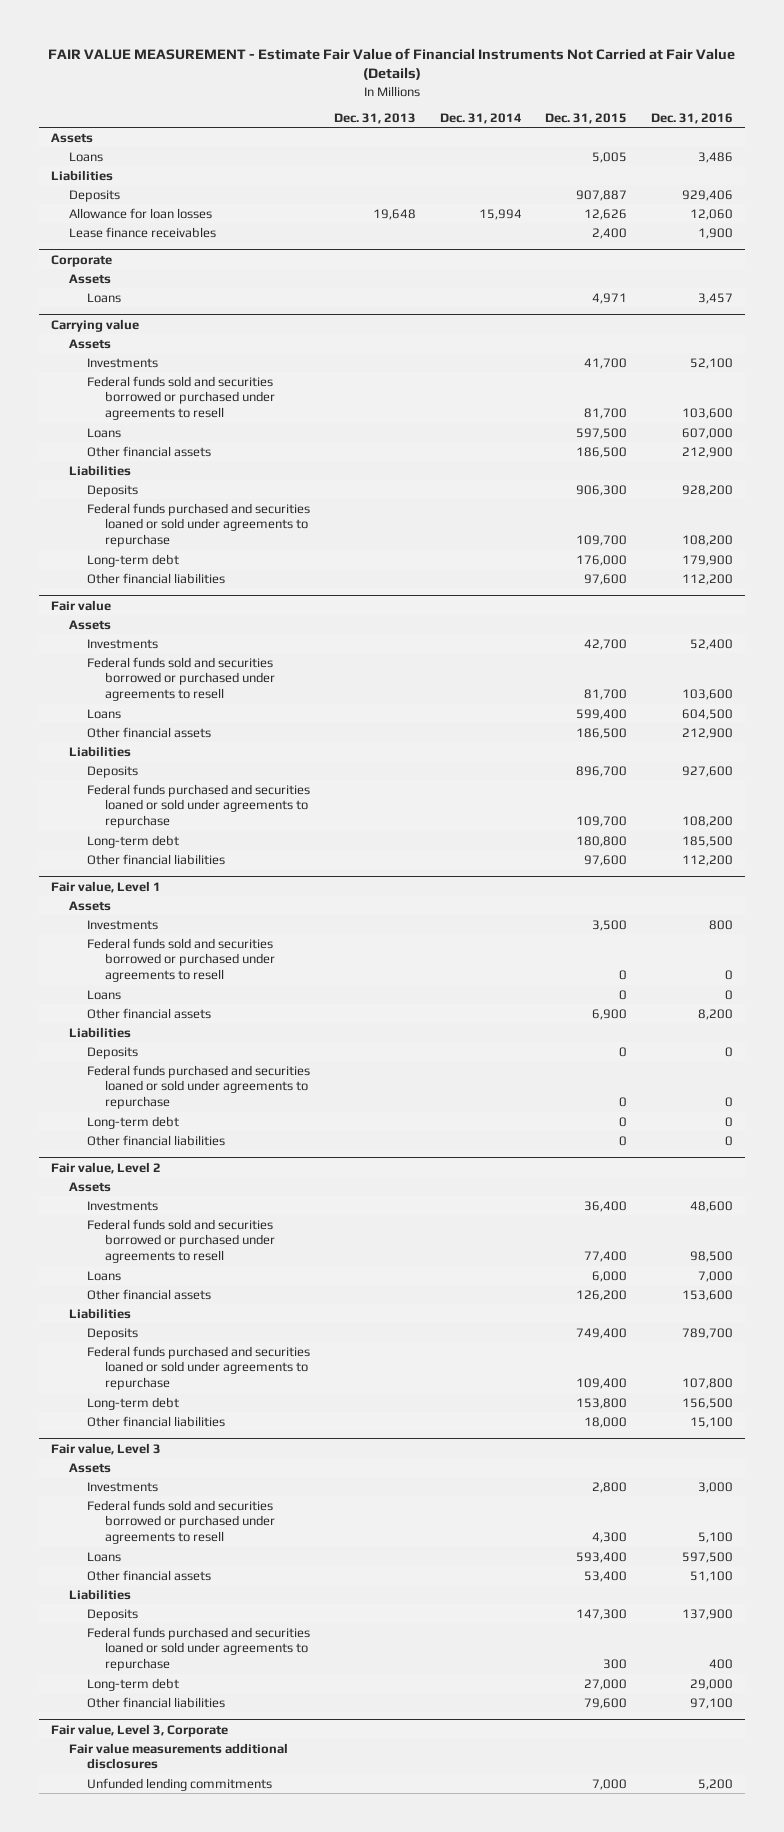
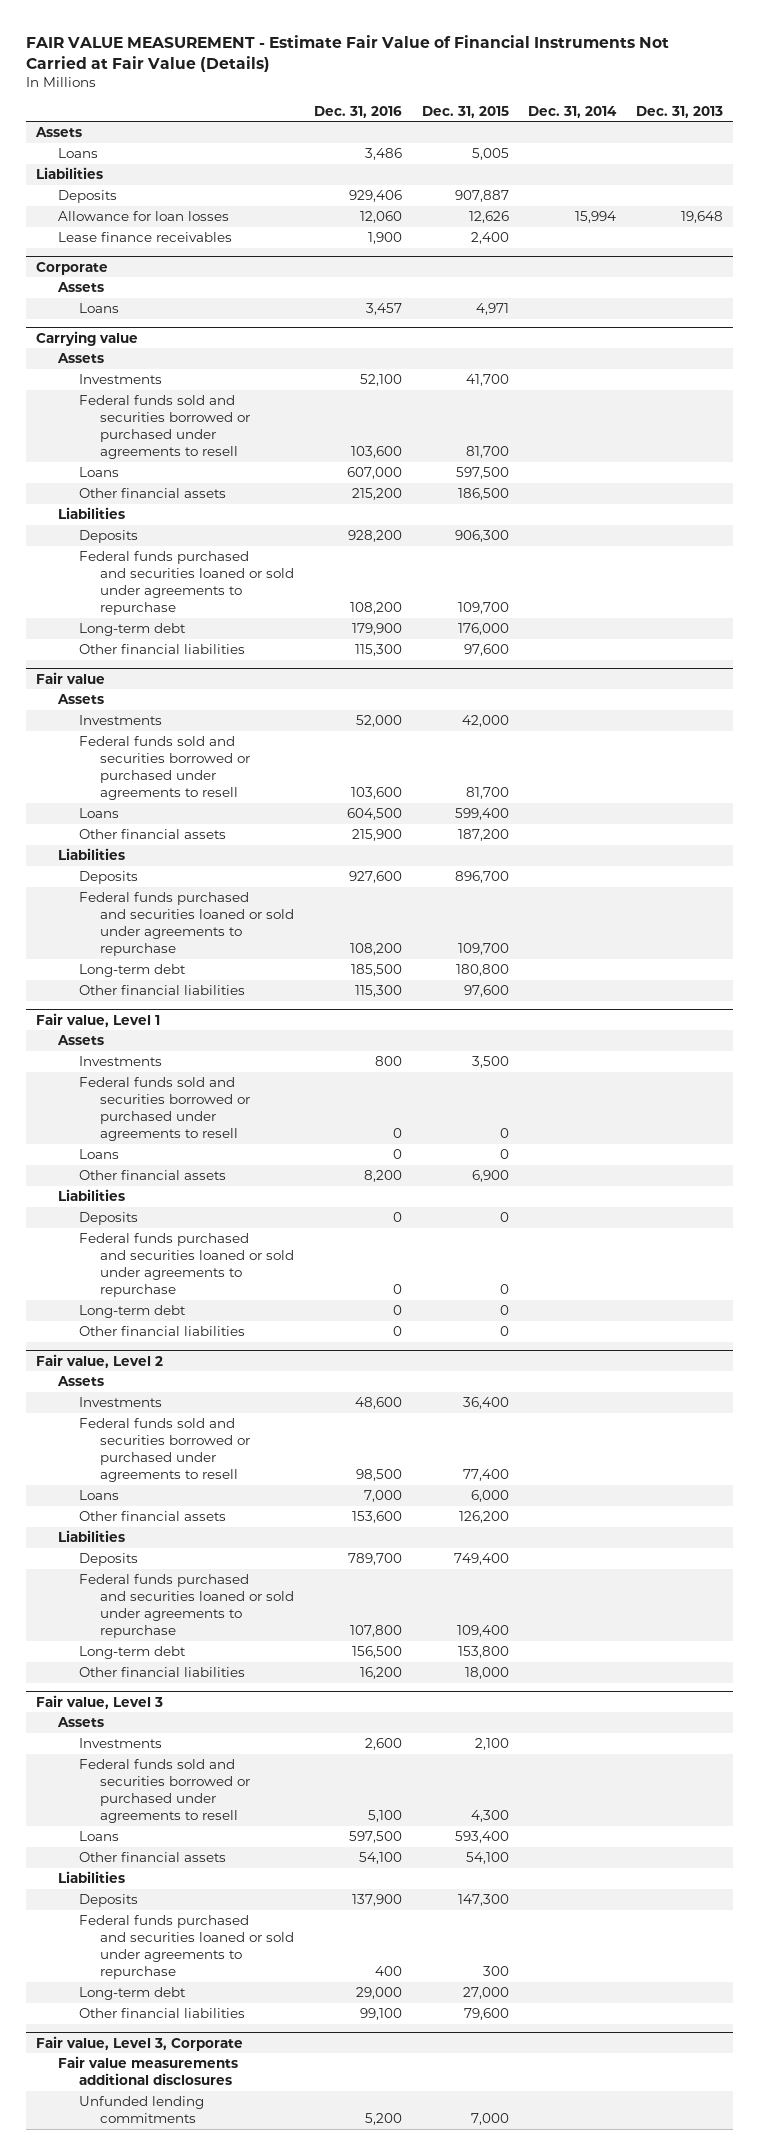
- | Dec. 31, 2013 | Dec. 31, 2014 | Dec. 31, 2015 | Dec. 31, 2016
+ | Dec. 31, 2016 | Dec. 31, 2015 | Dec. 31, 2014 | Dec. 31, 2013
@ Carrying value
- Other financial assets | | | 186,500 | 212,900
+ Other financial assets | 215,200 | 186,500 | |
- Other financial liabilities | | | 97,600 | 112,200
+ Other financial liabilities | 115,300 | 97,600 | |
@ Fair value
- Investments | | | 42,700 | 52,400
+ Investments | 52,000 | 42,000 | |
- Other financial assets | | | 186,500 | 212,900
+ Other financial assets | 215,900 | 187,200 | |
- Other financial liabilities | | | 97,600 | 112,200
+ Other financial liabilities | 115,300 | 97,600 | |
@ Fair value, Level 2
- Other financial liabilities | | | 18,000 | 15,100
+ Other financial liabilities | 16,200 | 18,000 | |
@ Fair value, Level 3
- Investments | | | 2,800 | 3,000
+ Investments | 2,600 | 2,100 | |
- Other financial assets | | | 53,400 | 51,100
+ Other financial assets | 54,100 | 54,100 | |
- Other financial liabilities | | | 79,600 | 97,100
+ Other financial liabilities | 99,100 | 79,600 | |

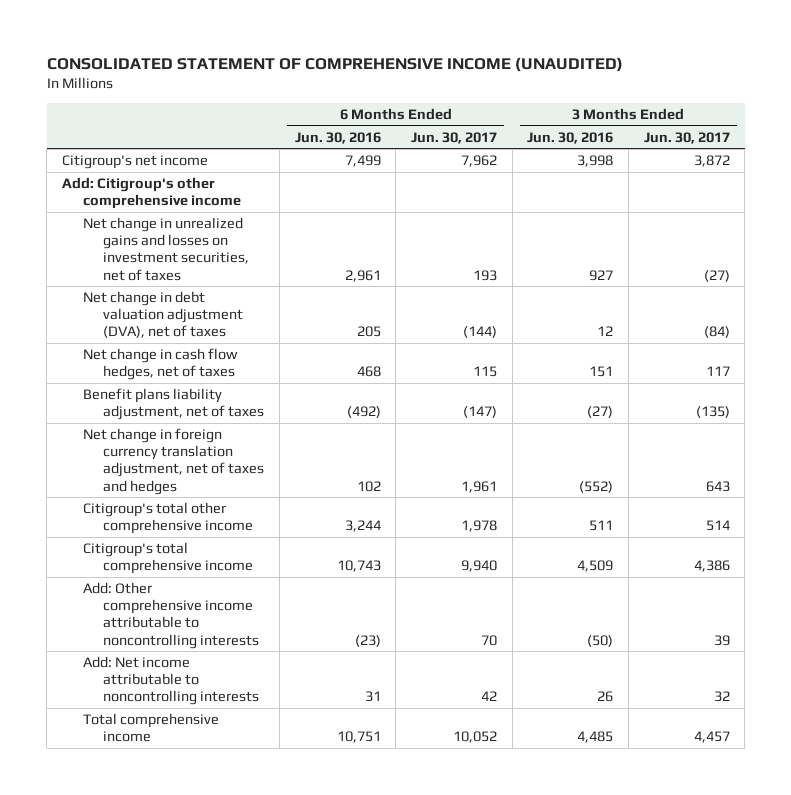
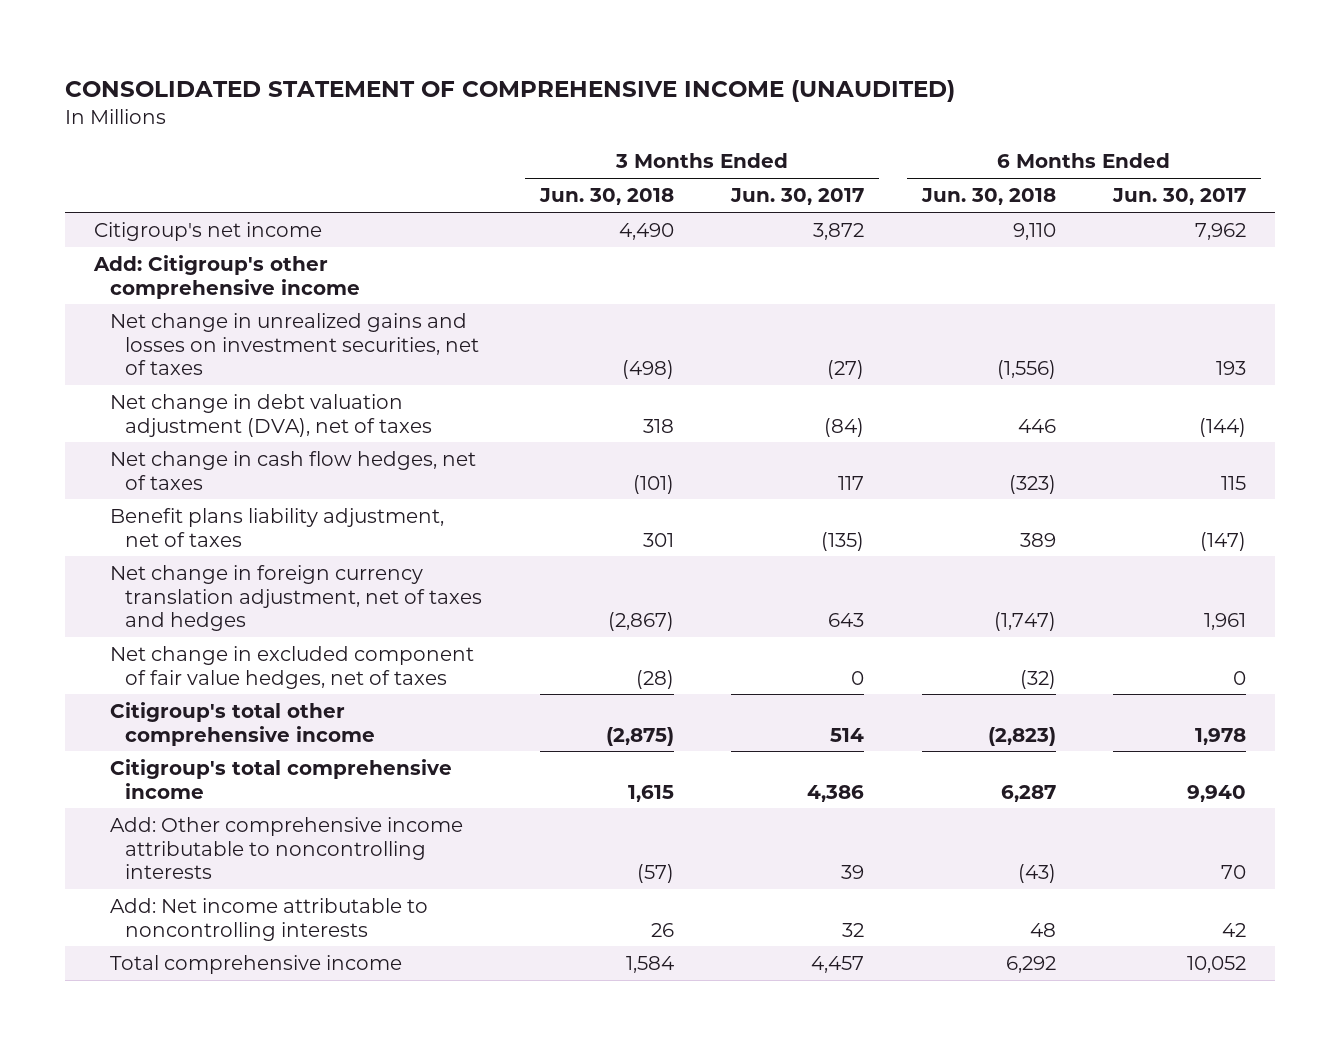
- | 6 Months Ended Jun. 30, 2016 | 6 Months Ended Jun. 30, 2017 | 3 Months Ended Jun. 30, 2016 | 3 Months Ended Jun. 30, 2017
+ | 3 Months Ended Jun. 30, 2018 | 3 Months Ended Jun. 30, 2017 | 6 Months Ended Jun. 30, 2018 | 6 Months Ended Jun. 30, 2017
+ Net change in excluded component of fair value hedges, net of taxes | (28) | 0 | (32) | 0

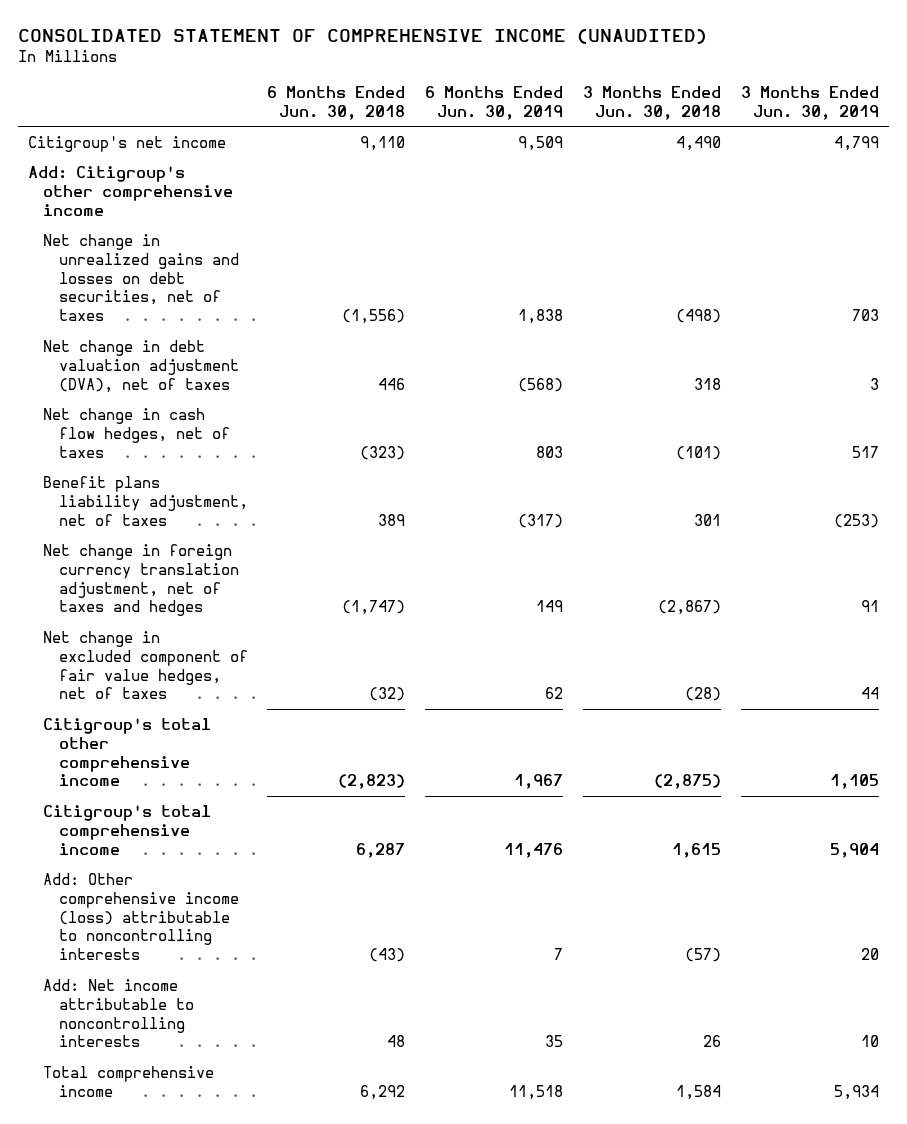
- | 3 Months Ended Jun. 30, 2018 | 3 Months Ended Jun. 30, 2017 | 6 Months Ended Jun. 30, 2018 | 6 Months Ended Jun. 30, 2017
+ | 6 Months Ended Jun. 30, 2018 | 6 Months Ended Jun. 30, 2019 | 3 Months Ended Jun. 30, 2018 | 3 Months Ended Jun. 30, 2019
- Net change in unrealized gains and losses on investment securities, net of taxes | (498) | (27) | (1,556) | 193
+ Net change in unrealized gains and losses on debt securities, net of taxes | (1,556) | 1,838 | (498) | 703
- Add: Other comprehensive income attributable to noncontrolling interests | (57) | 39 | (43) | 70
+ Add: Other comprehensive income (loss) attributable to noncontrolling interests | (43) | 7 | (57) | 20

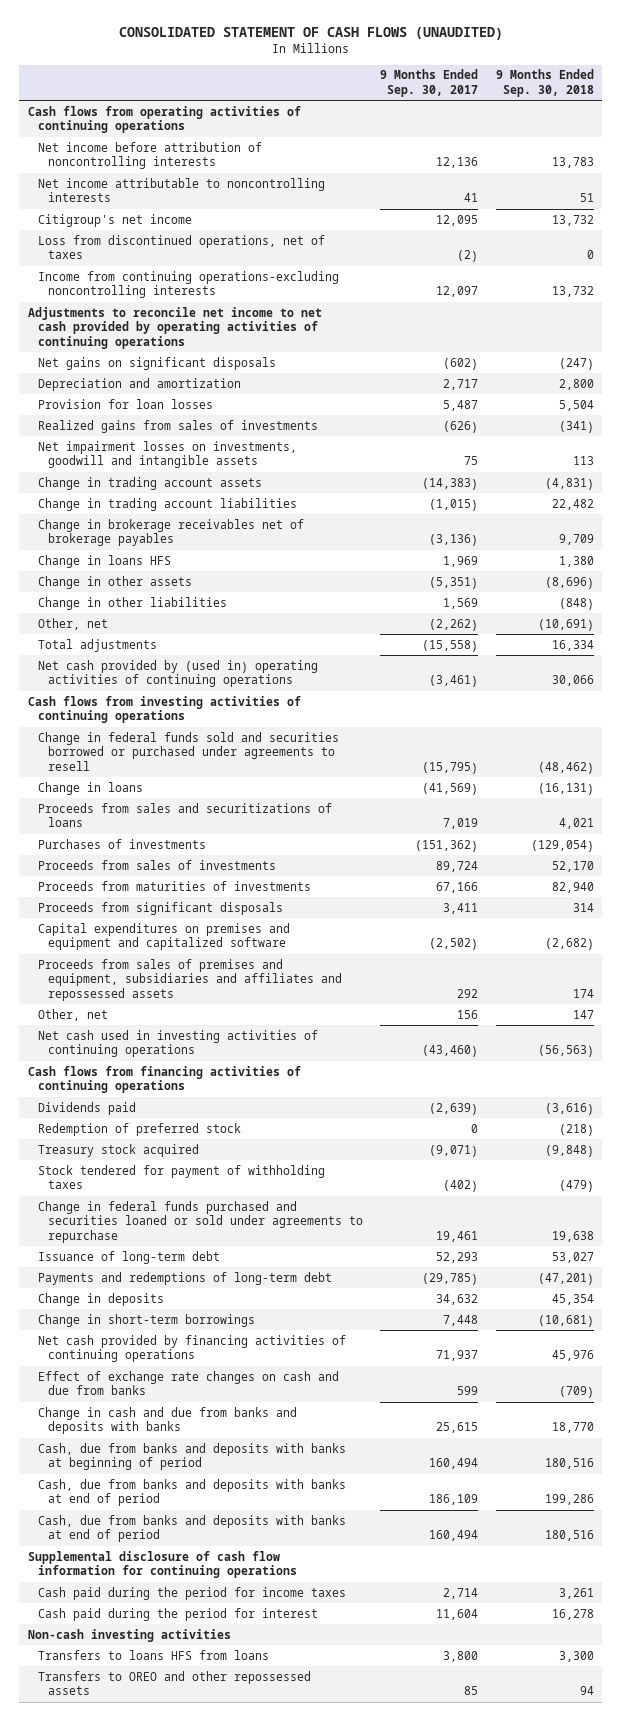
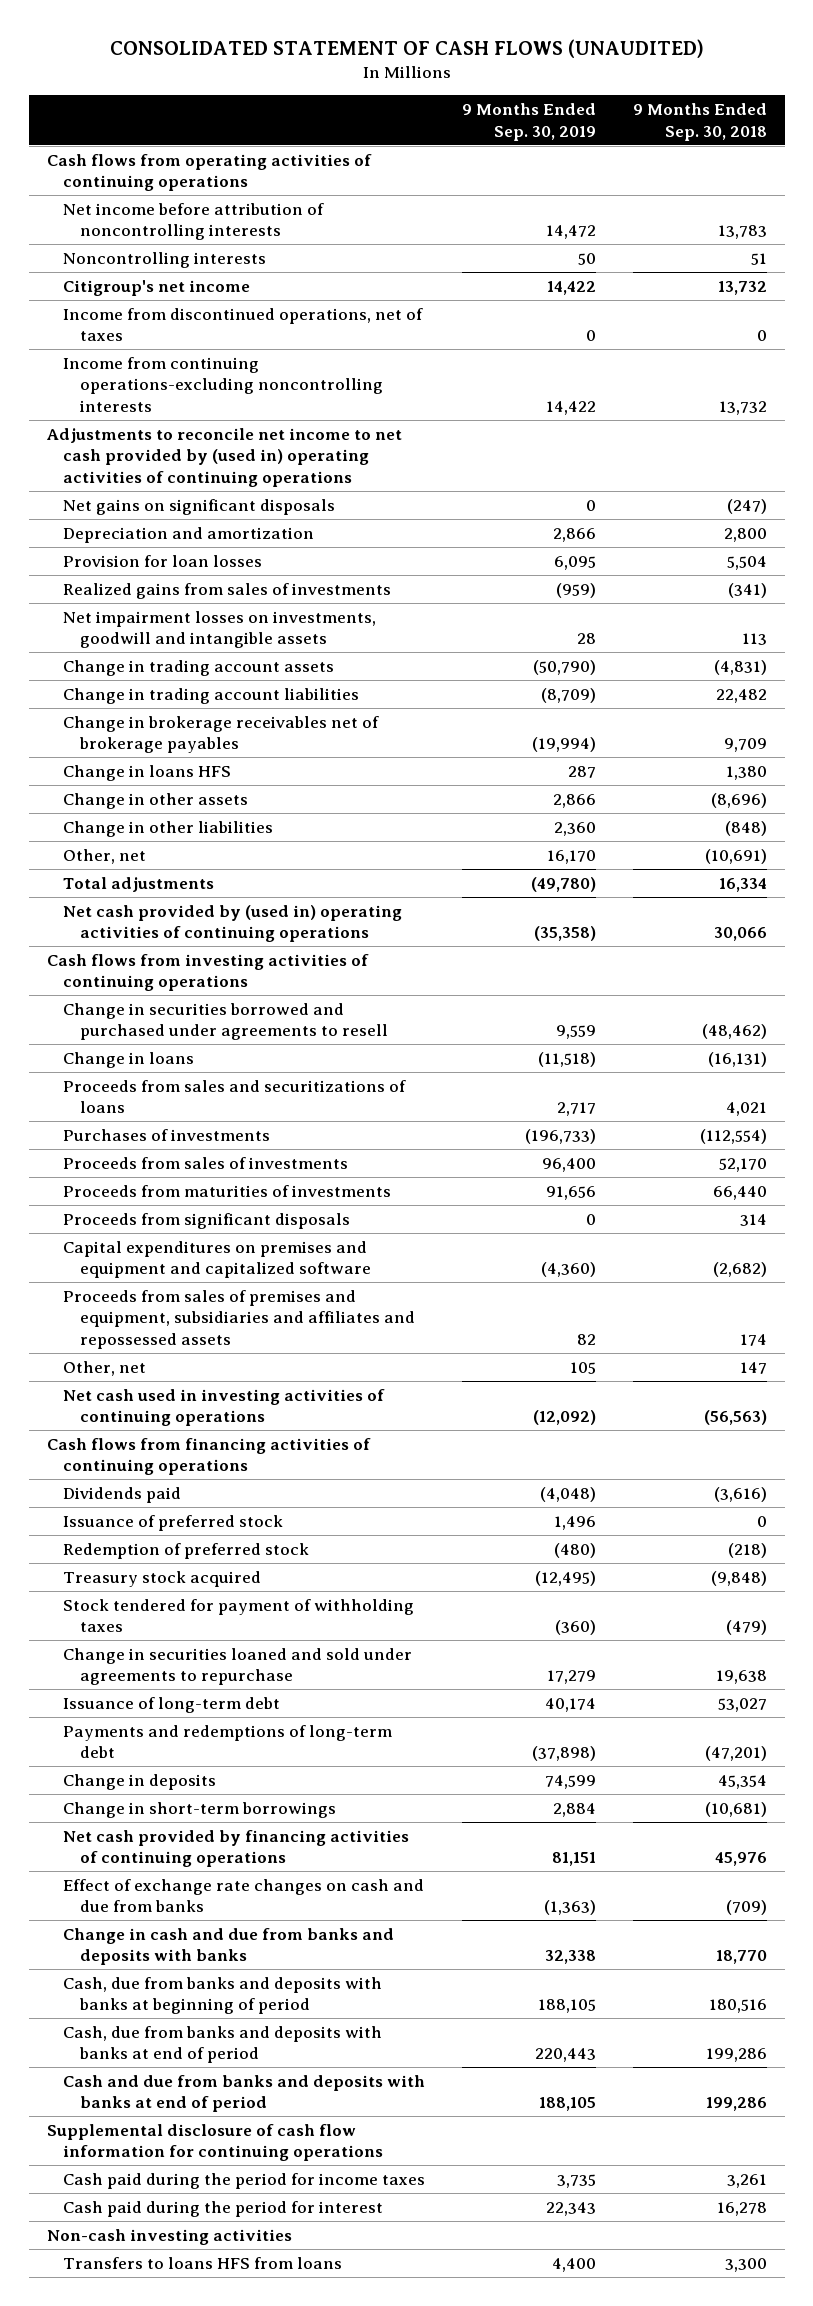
- | 9 Months Ended Sep. 30, 2017 | 9 Months Ended Sep. 30, 2018
+ | 9 Months Ended Sep. 30, 2019 | 9 Months Ended Sep. 30, 2018
- Net income attributable to noncontrolling interests | 41 | 51
+ Noncontrolling interests | 50 | 51
- Loss from discontinued operations, net of taxes | (2) | 0
+ Income from discontinued operations, net of taxes | 0 | 0
- Adjustments to reconcile net income to net cash provided by operating activities of continuing operations
+ Adjustments to reconcile net income to net cash provided by (used in) operating activities of continuing operations
- Change in federal funds sold and securities borrowed or purchased under agreements to resell | (15,795) | (48,462)
+ Change in securities borrowed and purchased under agreements to resell | 9,559 | (48,462)
- Purchases of investments | (151,362) | (129,054)
+ Purchases of investments | (196,733) | (112,554)
- Proceeds from maturities of investments | 67,166 | 82,940
+ Proceeds from maturities of investments | 91,656 | 66,440
+ Issuance of preferred stock | 1,496 | 0
- Change in federal funds purchased and securities loaned or sold under agreements to repurchase | 19,461 | 19,638
+ Change in securities loaned and sold under agreements to repurchase | 17,279 | 19,638
- Cash, due from banks and deposits with banks at end of period | 160,494 | 180,516
+ Cash and due from banks and deposits with banks at end of period | 188,105 | 199,286
- Transfers to OREO and other repossessed assets | 85 | 94

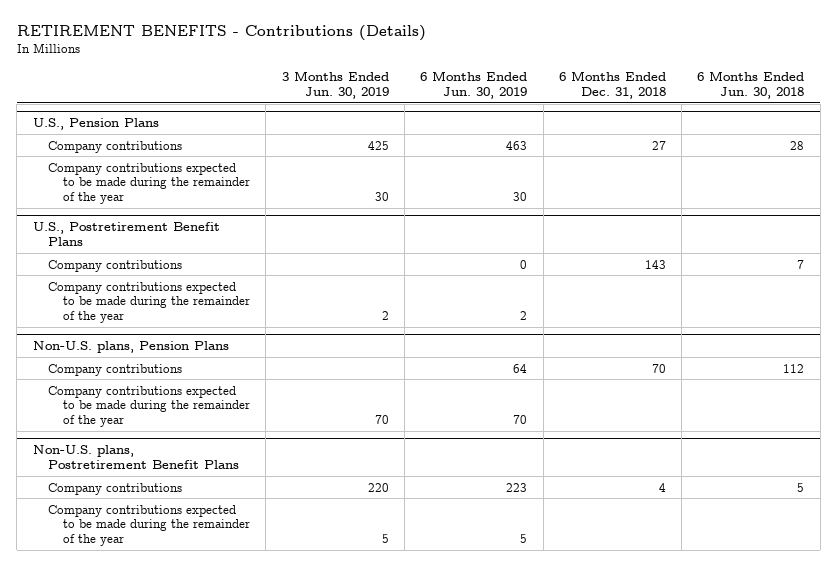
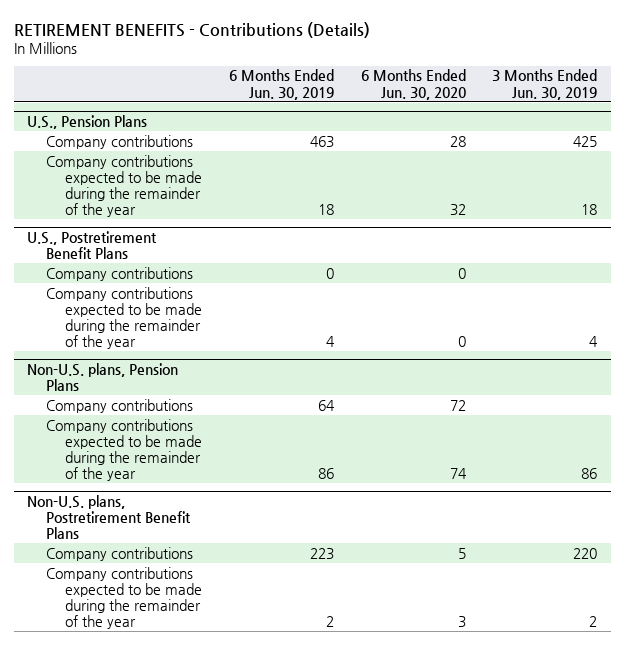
- | 3 Months Ended Jun. 30, 2019 | 6 Months Ended Jun. 30, 2019 | 6 Months Ended Dec. 31, 2018 | 6 Months Ended Jun. 30, 2018
+ | 6 Months Ended Jun. 30, 2019 | 6 Months Ended Jun. 30, 2020 | 3 Months Ended Jun. 30, 2019
@ U.S., Pension Plans
- Company contributions expected to be made during the remainder of the year | 30 | 30 | |
+ Company contributions expected to be made during the remainder of the year | 18 | 32 | 18
@ U.S., Postretirement Benefit Plans
- Company contributions expected to be made during the remainder of the year | 2 | 2 | |
+ Company contributions expected to be made during the remainder of the year | 4 | 0 | 4
@ Non-U.S. plans, Pension Plans
- Company contributions expected to be made during the remainder of the year | 70 | 70 | |
+ Company contributions expected to be made during the remainder of the year | 86 | 74 | 86
@ Non-U.S. plans, Postretirement Benefit Plans
- Company contributions expected to be made during the remainder of the year | 5 | 5 | |
+ Company contributions expected to be made during the remainder of the year | 2 | 3 | 2

